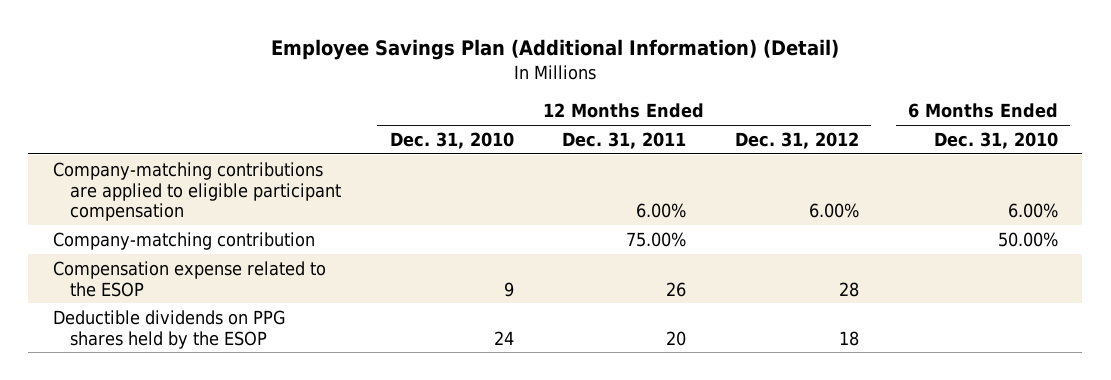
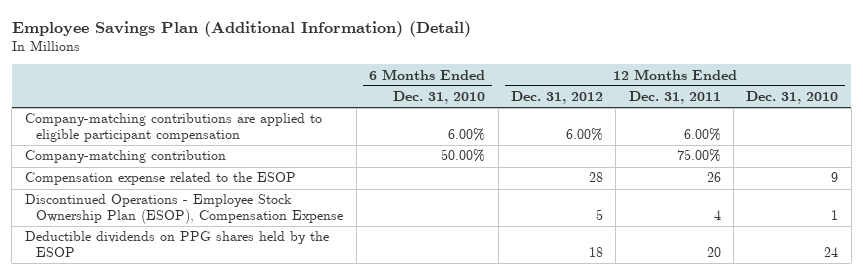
- | 12 Months Ended Dec. 31, 2010 | 12 Months Ended Dec. 31, 2011 | 12 Months Ended Dec. 31, 2012 | 6 Months Ended Dec. 31, 2010
+ | 6 Months Ended Dec. 31, 2010 | 12 Months Ended Dec. 31, 2012 | 12 Months Ended Dec. 31, 2011 | 12 Months Ended Dec. 31, 2010
+ Discontinued Operations - Employee Stock Ownership Plan (ESOP), Compensation Expense | | 5 | 4 | 1

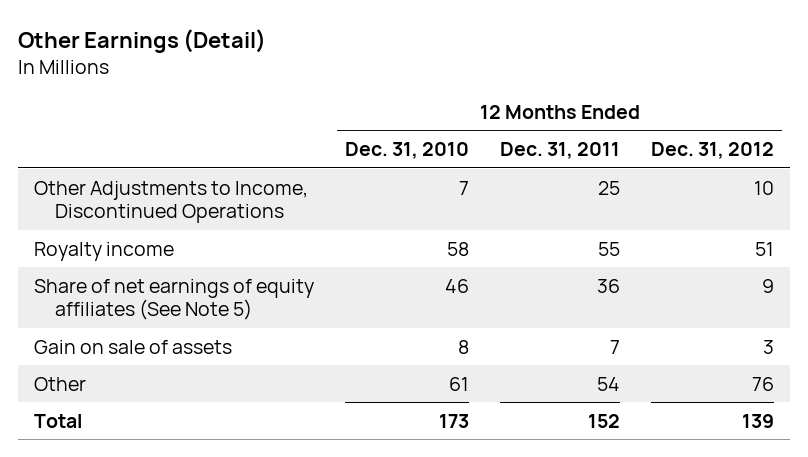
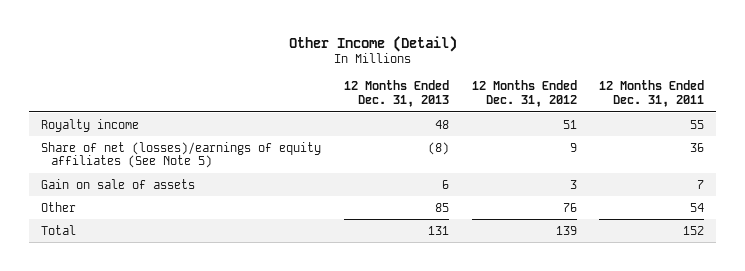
- Other Earnings (Detail)
+ Other Income (Detail)
- | 12 Months Ended Dec. 31, 2010 | 12 Months Ended Dec. 31, 2011 | 12 Months Ended Dec. 31, 2012
+ | 12 Months Ended Dec. 31, 2013 | 12 Months Ended Dec. 31, 2012 | 12 Months Ended Dec. 31, 2011
- Other Adjustments to Income, Discontinued Operations | 7 | 25 | 10
- Share of net earnings of equity affiliates (See Note 5) | 46 | 36 | 9
+ Share of net (losses)/earnings of equity affiliates (See Note 5) | (8) | 9 | 36

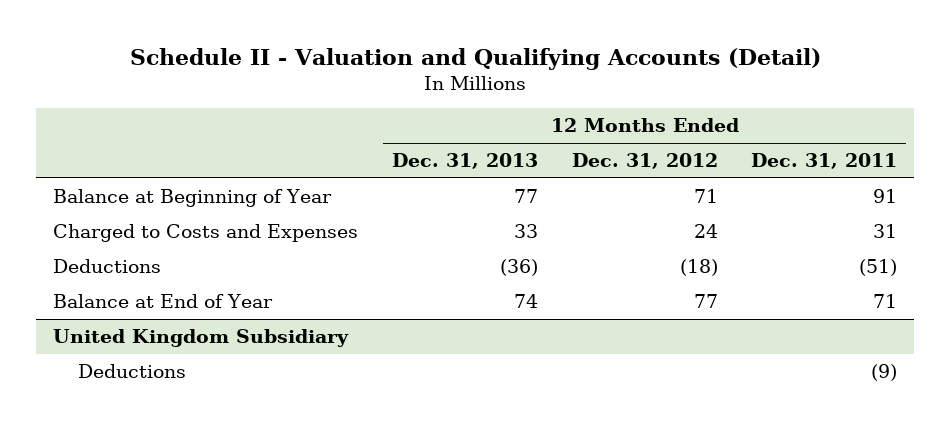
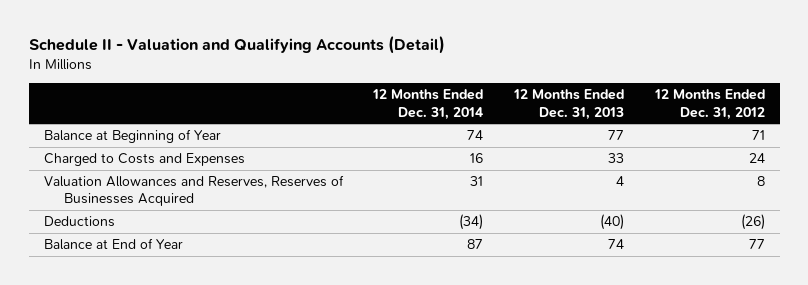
- | 12 Months Ended Dec. 31, 2013 | 12 Months Ended Dec. 31, 2012 | 12 Months Ended Dec. 31, 2011
+ | 12 Months Ended Dec. 31, 2014 | 12 Months Ended Dec. 31, 2013 | 12 Months Ended Dec. 31, 2012
- Deductions | (36) | (18) | (51)
+ Valuation Allowances and Reserves, Reserves of Businesses Acquired | 31 | 4 | 8
+ Deductions | (34) | (40) | (26)
- United Kingdom Subsidiary
- Deductions | | | (9)

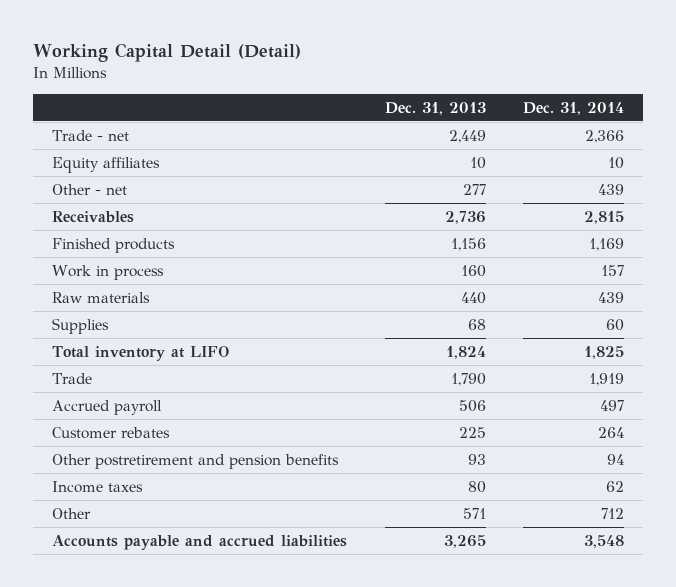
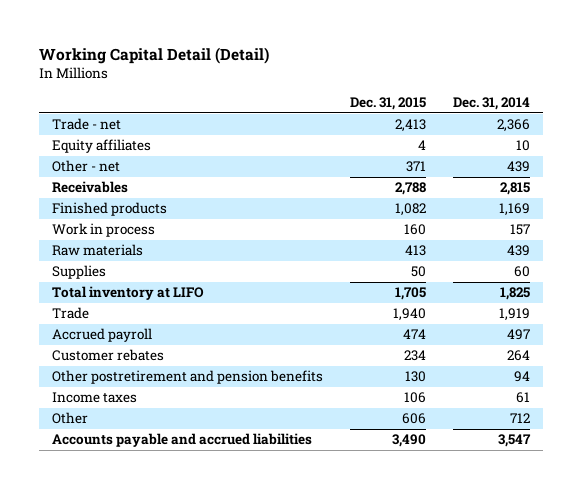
- | Dec. 31, 2013 | Dec. 31, 2014
+ | Dec. 31, 2015 | Dec. 31, 2014
- Income taxes | 80 | 62
+ Income taxes | 106 | 61
- Accounts payable and accrued liabilities | 3,265 | 3,548
+ Accounts payable and accrued liabilities | 3,490 | 3,547

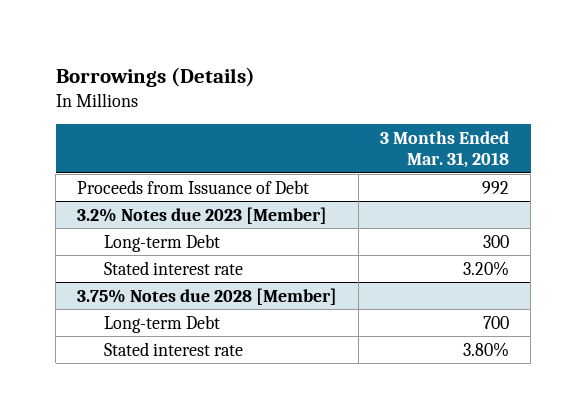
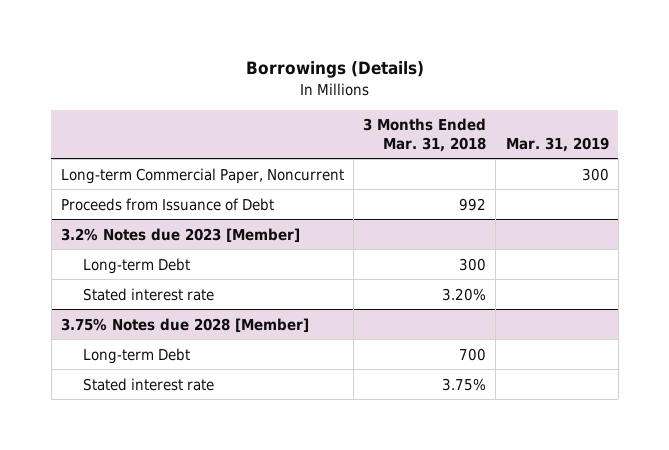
- | 3 Months Ended Mar. 31, 2018
+ | 3 Months Ended Mar. 31, 2018 | Mar. 31, 2019
+ Long-term Commercial Paper, Noncurrent | | 300
@ 3.75% Notes due 2028 [Member]
- Stated interest rate | 3.80%
+ Stated interest rate | 3.75% |

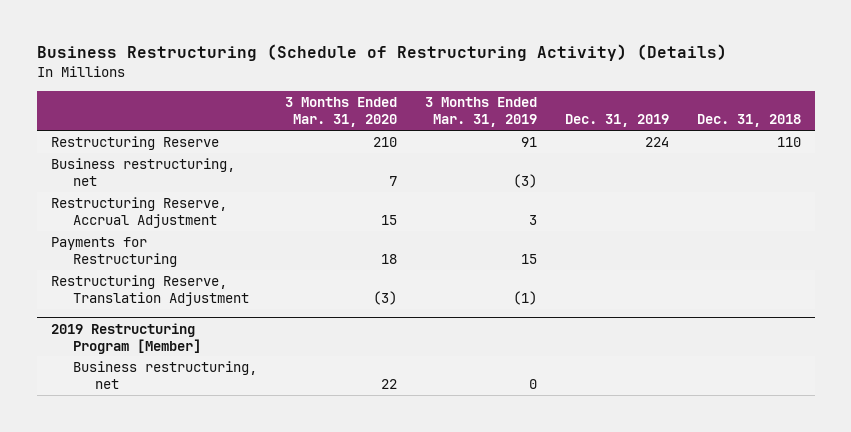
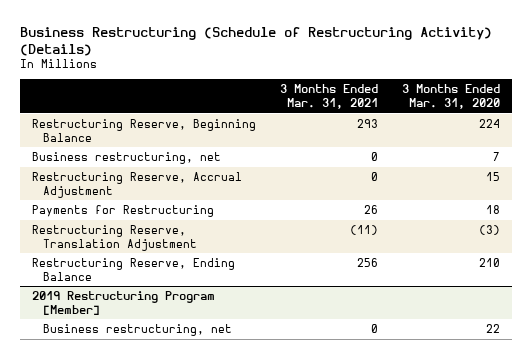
- | 3 Months Ended Mar. 31, 2020 | 3 Months Ended Mar. 31, 2019 | Dec. 31, 2019 | Dec. 31, 2018
+ | 3 Months Ended Mar. 31, 2021 | 3 Months Ended Mar. 31, 2020
- Restructuring Reserve | 210 | 91 | 224 | 110
+ Restructuring Reserve, Beginning Balance | 293 | 224
+ Restructuring Reserve, Ending Balance | 256 | 210

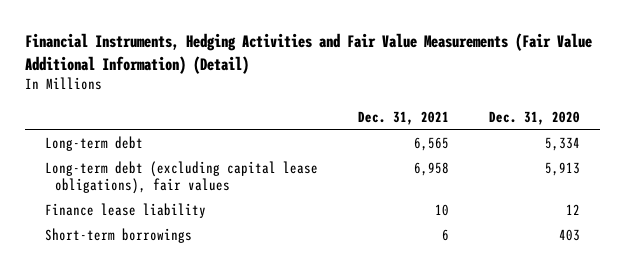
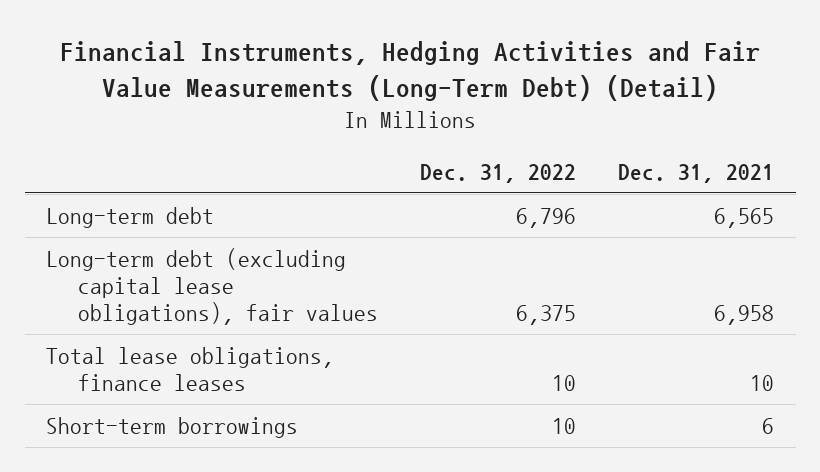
- Financial Instruments, Hedging Activities and Fair Value Measurements (Fair Value Additional Information) (Detail)
+ Financial Instruments, Hedging Activities and Fair Value Measurements (Long-Term Debt) (Detail)
- | Dec. 31, 2021 | Dec. 31, 2020
+ | Dec. 31, 2022 | Dec. 31, 2021
- Finance lease liability | 10 | 12
+ Total lease obligations, finance leases | 10 | 10

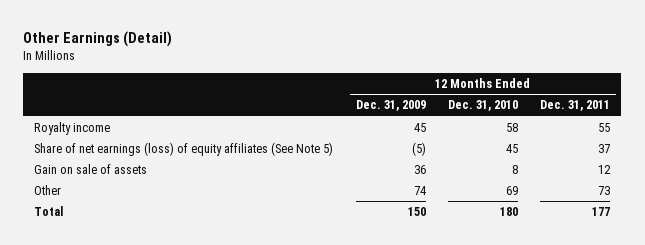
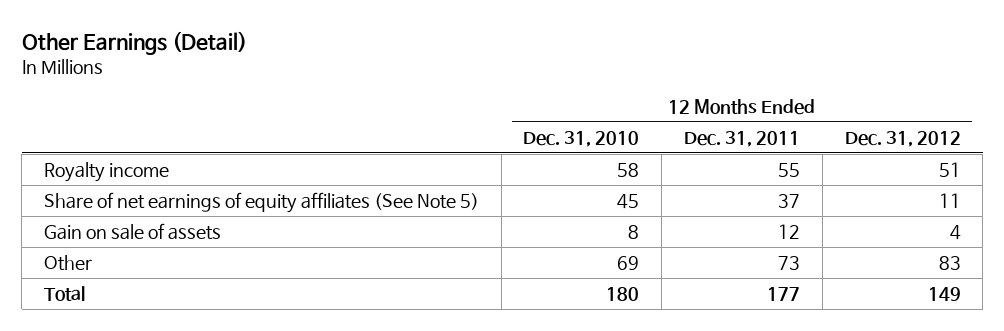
- | 12 Months Ended Dec. 31, 2009 | 12 Months Ended Dec. 31, 2010 | 12 Months Ended Dec. 31, 2011
+ | 12 Months Ended Dec. 31, 2010 | 12 Months Ended Dec. 31, 2011 | 12 Months Ended Dec. 31, 2012
- Share of net earnings (loss) of equity affiliates (See Note 5) | (5) | 45 | 37
+ Share of net earnings of equity affiliates (See Note 5) | 45 | 37 | 11

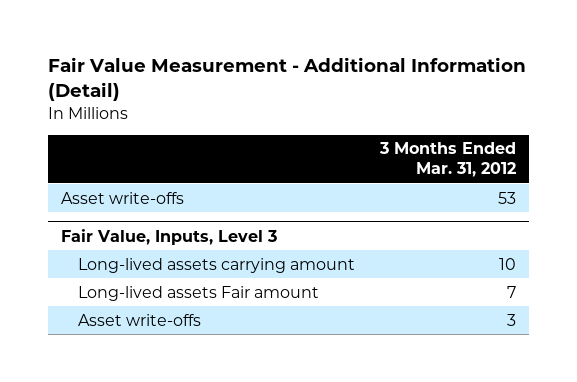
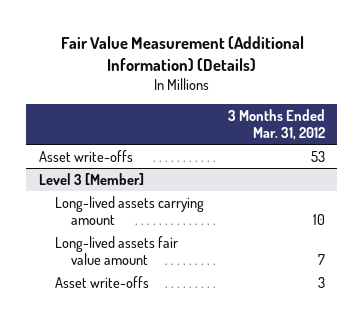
- Fair Value Measurement - Additional Information (Detail)
+ Fair Value Measurement (Additional Information) (Details)
- Fair Value, Inputs, Level 3
+ Level 3 [Member]
- Long-lived assets Fair amount | 7
+ Long-lived assets fair value amount | 7

